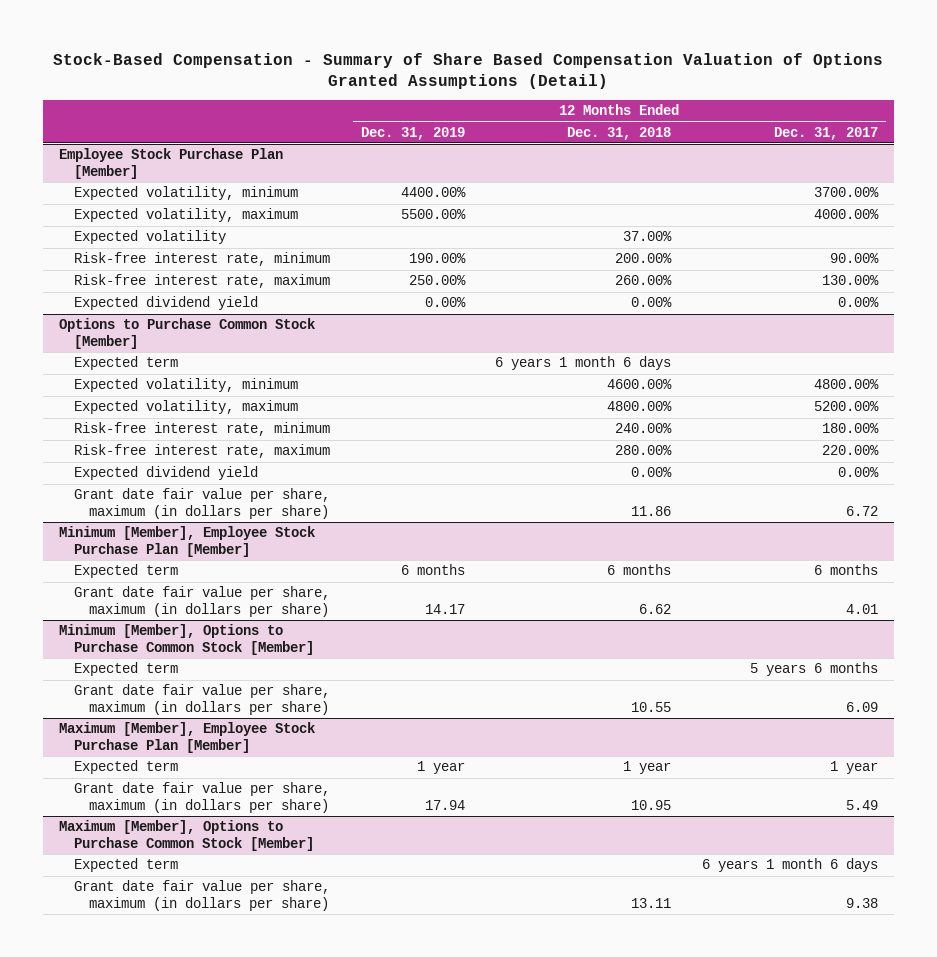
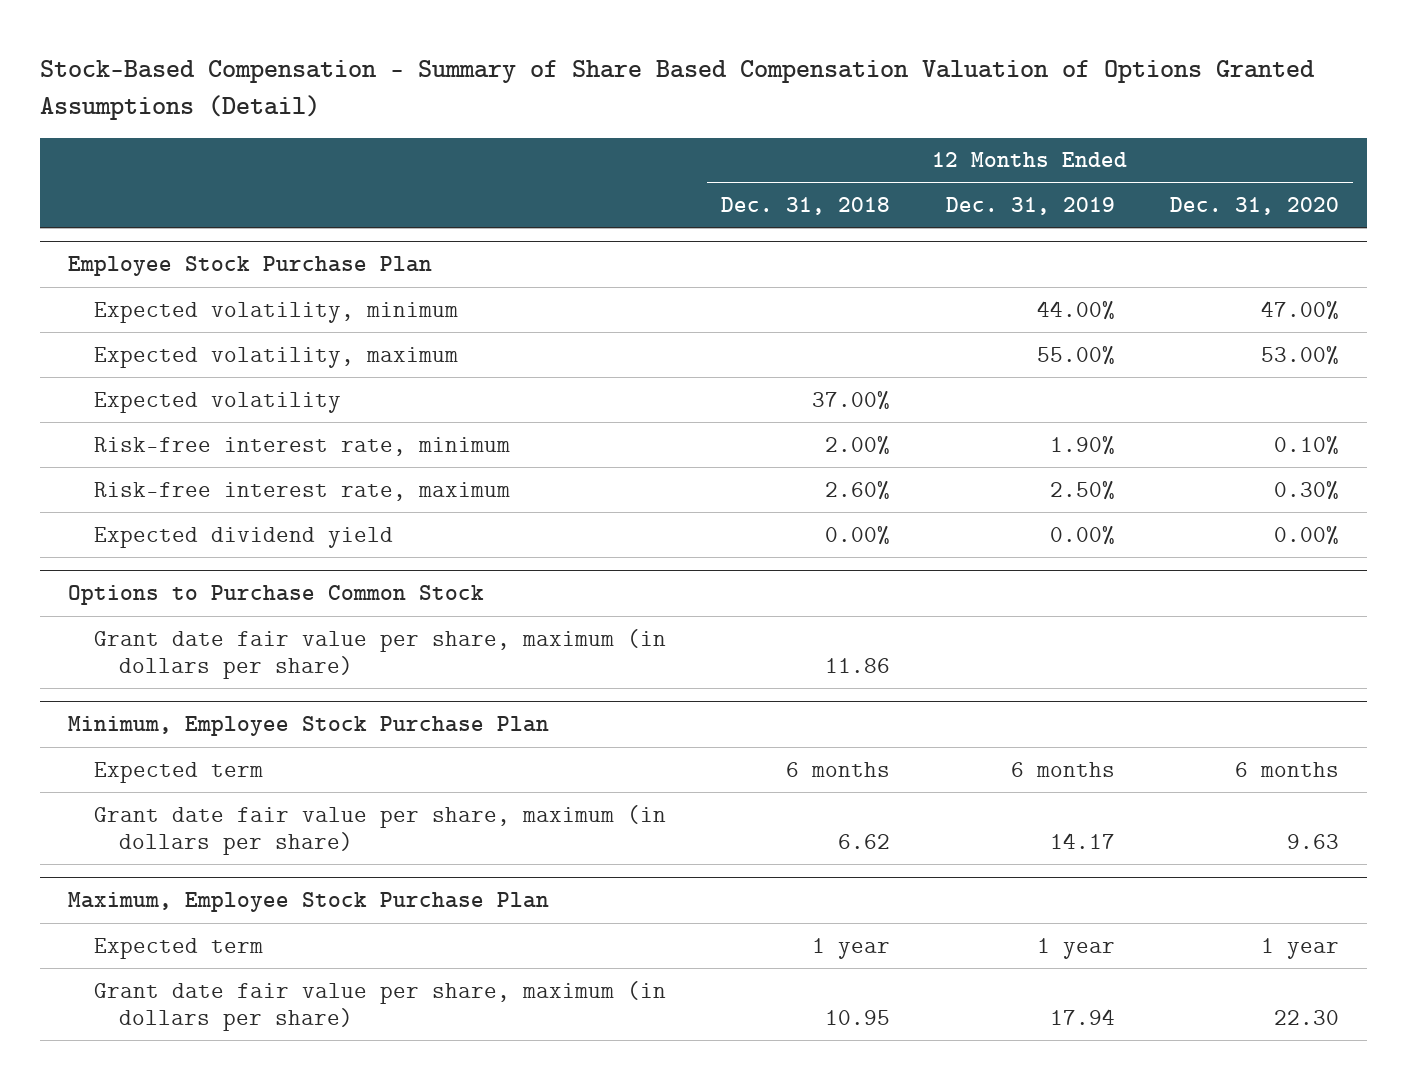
- | 12 Months Ended Dec. 31, 2019 | 12 Months Ended Dec. 31, 2018 | 12 Months Ended Dec. 31, 2017
+ | 12 Months Ended Dec. 31, 2018 | 12 Months Ended Dec. 31, 2019 | 12 Months Ended Dec. 31, 2020
- Employee Stock Purchase Plan [Member]
- Expected volatility, minimum | 4400.00% | | 3700.00%
- Expected volatility, maximum | 5500.00% | | 4000.00%
+ Employee Stock Purchase Plan
+ Expected volatility, minimum | | 44.00% | 47.00%
+ Expected volatility, maximum | | 55.00% | 53.00%
- Risk-free interest rate, minimum | 190.00% | 200.00% | 90.00%
- Risk-free interest rate, maximum | 250.00% | 260.00% | 130.00%
+ Risk-free interest rate, minimum | 2.00% | 1.90% | 0.10%
+ Risk-free interest rate, maximum | 2.60% | 2.50% | 0.30%
- Options to Purchase Common Stock [Member]
- Expected term | | 6 years 1 month 6 days |
- Expected volatility, minimum | | 4600.00% | 4800.00%
- Expected volatility, maximum | | 4800.00% | 5200.00%
- Risk-free interest rate, minimum | | 240.00% | 180.00%
- Risk-free interest rate, maximum | | 280.00% | 220.00%
- Expected dividend yield | | 0.00% | 0.00%
+ Options to Purchase Common Stock
- Minimum [Member], Employee Stock Purchase Plan [Member]
+ Minimum, Employee Stock Purchase Plan
- Minimum [Member], Options to Purchase Common Stock [Member]
- Expected term | | | 5 years 6 months
- Grant date fair value per share, maximum (in dollars per share) | | 10.55 | 6.09
- Maximum [Member], Employee Stock Purchase Plan [Member]
+ Maximum, Employee Stock Purchase Plan
- Maximum [Member], Options to Purchase Common Stock [Member]
- Expected term | | | 6 years 1 month 6 days
- Grant date fair value per share, maximum (in dollars per share) | | 13.11 | 9.38

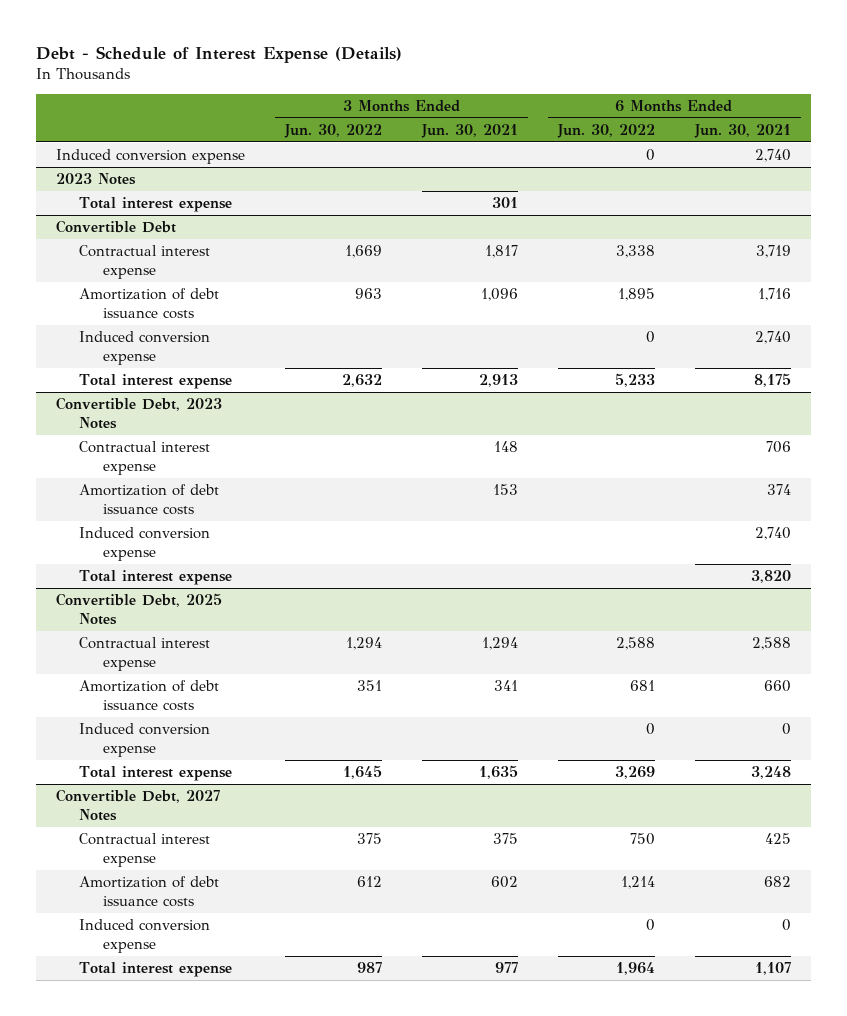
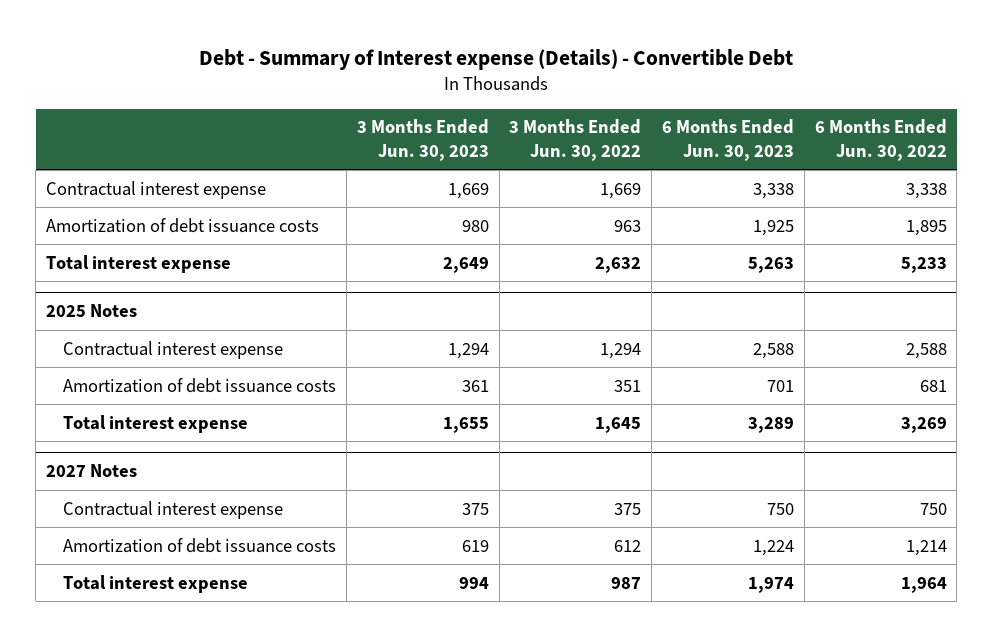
- Debt - Schedule of Interest Expense (Details)
+ Debt - Summary of Interest expense (Details) - Convertible Debt
- | 3 Months Ended Jun. 30, 2022 | 3 Months Ended Jun. 30, 2021 | 6 Months Ended Jun. 30, 2022 | 6 Months Ended Jun. 30, 2021
+ | 3 Months Ended Jun. 30, 2023 | 3 Months Ended Jun. 30, 2022 | 6 Months Ended Jun. 30, 2023 | 6 Months Ended Jun. 30, 2022
- Induced conversion expense | | | 0 | 2,740
- 2023 Notes
- Total interest expense | | 301 | |
- Convertible Debt
- Induced conversion expense | | | 0 | 2,740
- Convertible Debt, 2023 Notes
- Contractual interest expense | | 148 | | 706
- Amortization of debt issuance costs | | 153 | | 374
- Induced conversion expense | | | | 2,740
- Total interest expense | | | | 3,820
- Convertible Debt, 2025 Notes
+ 2025 Notes
- Induced conversion expense | | | 0 | 0
- Convertible Debt, 2027 Notes
+ 2027 Notes
- Induced conversion expense | | | 0 | 0

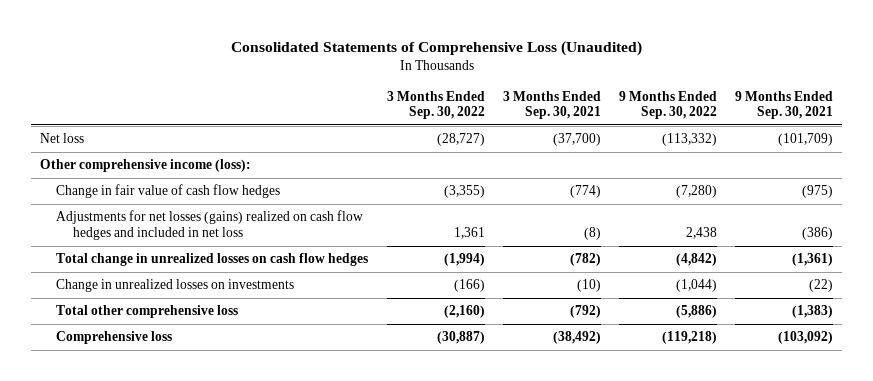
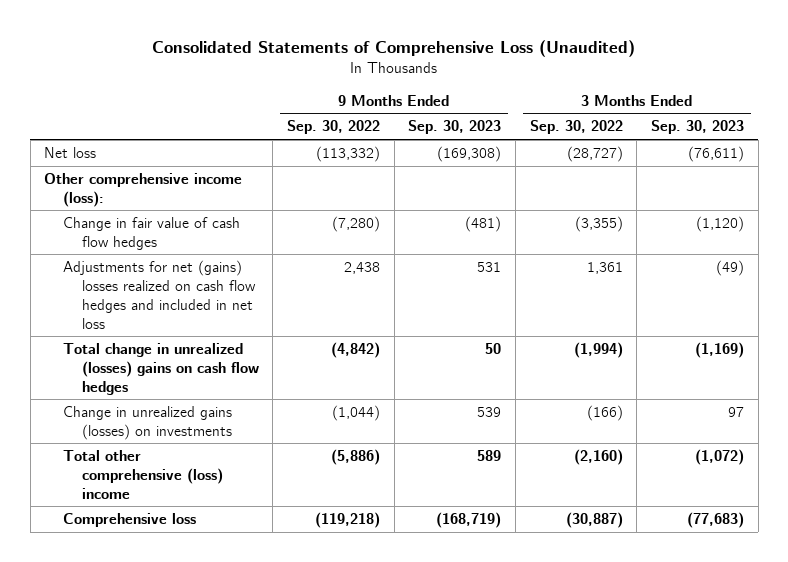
- | 3 Months Ended Sep. 30, 2022 | 3 Months Ended Sep. 30, 2021 | 9 Months Ended Sep. 30, 2022 | 9 Months Ended Sep. 30, 2021
+ | 9 Months Ended Sep. 30, 2022 | 9 Months Ended Sep. 30, 2023 | 3 Months Ended Sep. 30, 2022 | 3 Months Ended Sep. 30, 2023
- Adjustments for net losses (gains) realized on cash flow hedges and included in net loss | 1,361 | (8) | 2,438 | (386)
- Total change in unrealized losses on cash flow hedges | (1,994) | (782) | (4,842) | (1,361)
- Change in unrealized losses on investments | (166) | (10) | (1,044) | (22)
- Total other comprehensive loss | (2,160) | (792) | (5,886) | (1,383)
+ Adjustments for net (gains) losses realized on cash flow hedges and included in net loss | 2,438 | 531 | 1,361 | (49)
+ Total change in unrealized (losses) gains on cash flow hedges | (4,842) | 50 | (1,994) | (1,169)
+ Change in unrealized gains (losses) on investments | (1,044) | 539 | (166) | 97
+ Total other comprehensive (loss) income | (5,886) | 589 | (2,160) | (1,072)

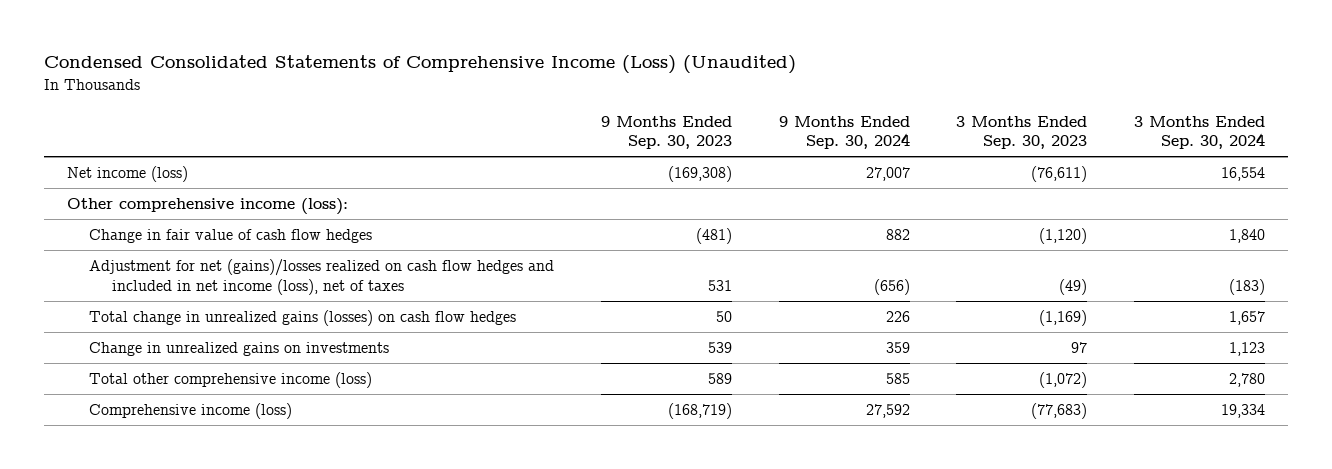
- Consolidated Statements of Comprehensive Loss (Unaudited)
+ Condensed Consolidated Statements of Comprehensive Income (Loss) (Unaudited)
- | 9 Months Ended Sep. 30, 2022 | 9 Months Ended Sep. 30, 2023 | 3 Months Ended Sep. 30, 2022 | 3 Months Ended Sep. 30, 2023
+ | 9 Months Ended Sep. 30, 2023 | 9 Months Ended Sep. 30, 2024 | 3 Months Ended Sep. 30, 2023 | 3 Months Ended Sep. 30, 2024
- Net loss | (113,332) | (169,308) | (28,727) | (76,611)
+ Net income (loss) | (169,308) | 27,007 | (76,611) | 16,554
- Adjustments for net (gains) losses realized on cash flow hedges and included in net loss | 2,438 | 531 | 1,361 | (49)
- Total change in unrealized (losses) gains on cash flow hedges | (4,842) | 50 | (1,994) | (1,169)
- Change in unrealized gains (losses) on investments | (1,044) | 539 | (166) | 97
- Total other comprehensive (loss) income | (5,886) | 589 | (2,160) | (1,072)
- Comprehensive loss | (119,218) | (168,719) | (30,887) | (77,683)
+ Adjustment for net (gains)/losses realized on cash flow hedges and included in net income (loss), net of taxes | 531 | (656) | (49) | (183)
+ Total change in unrealized gains (losses) on cash flow hedges | 50 | 226 | (1,169) | 1,657
+ Change in unrealized gains on investments | 539 | 359 | 97 | 1,123
+ Total other comprehensive income (loss) | 589 | 585 | (1,072) | 2,780
+ Comprehensive income (loss) | (168,719) | 27,592 | (77,683) | 19,334

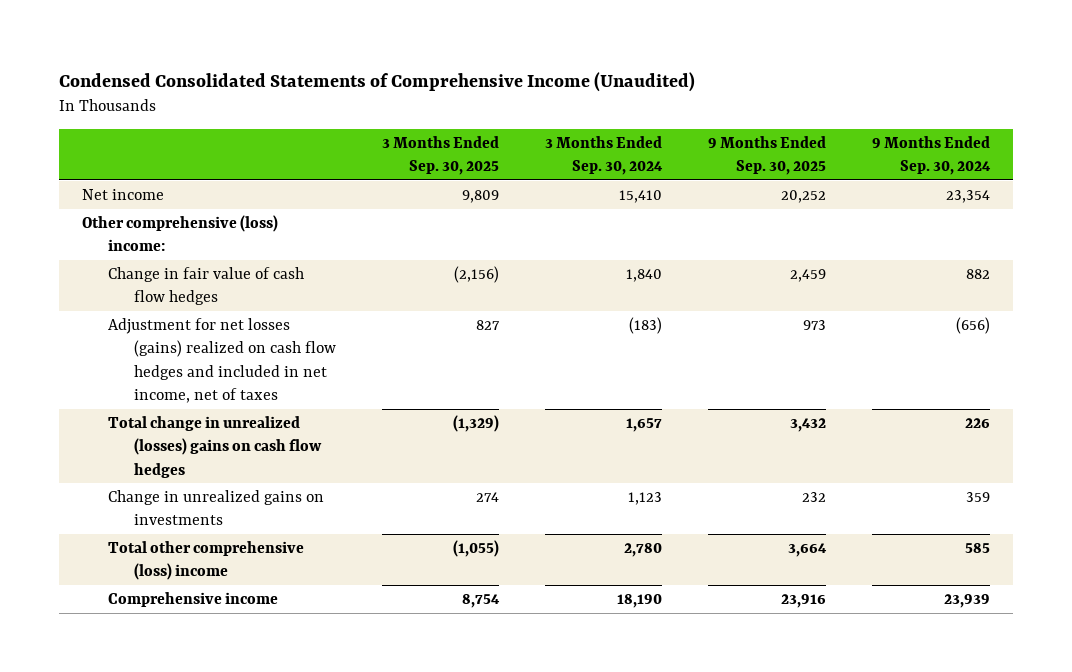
- Condensed Consolidated Statements of Comprehensive Income (Loss) (Unaudited)
+ Condensed Consolidated Statements of Comprehensive Income (Unaudited)
- | 9 Months Ended Sep. 30, 2023 | 9 Months Ended Sep. 30, 2024 | 3 Months Ended Sep. 30, 2023 | 3 Months Ended Sep. 30, 2024
+ | 3 Months Ended Sep. 30, 2025 | 3 Months Ended Sep. 30, 2024 | 9 Months Ended Sep. 30, 2025 | 9 Months Ended Sep. 30, 2024
- Net income (loss) | (169,308) | 27,007 | (76,611) | 16,554
- Other comprehensive income (loss):
+ Net income | 9,809 | 15,410 | 20,252 | 23,354
+ Other comprehensive (loss) income:
- Adjustment for net (gains)/losses realized on cash flow hedges and included in net income (loss), net of taxes | 531 | (656) | (49) | (183)
- Total change in unrealized gains (losses) on cash flow hedges | 50 | 226 | (1,169) | 1,657
+ Adjustment for net losses (gains) realized on cash flow hedges and included in net income, net of taxes | 827 | (183) | 973 | (656)
+ Total change in unrealized (losses) gains on cash flow hedges | (1,329) | 1,657 | 3,432 | 226
- Total other comprehensive income (loss) | 589 | 585 | (1,072) | 2,780
- Comprehensive income (loss) | (168,719) | 27,592 | (77,683) | 19,334
+ Total other comprehensive (loss) income | (1,055) | 2,780 | 3,664 | 585
+ Comprehensive income | 8,754 | 18,190 | 23,916 | 23,939

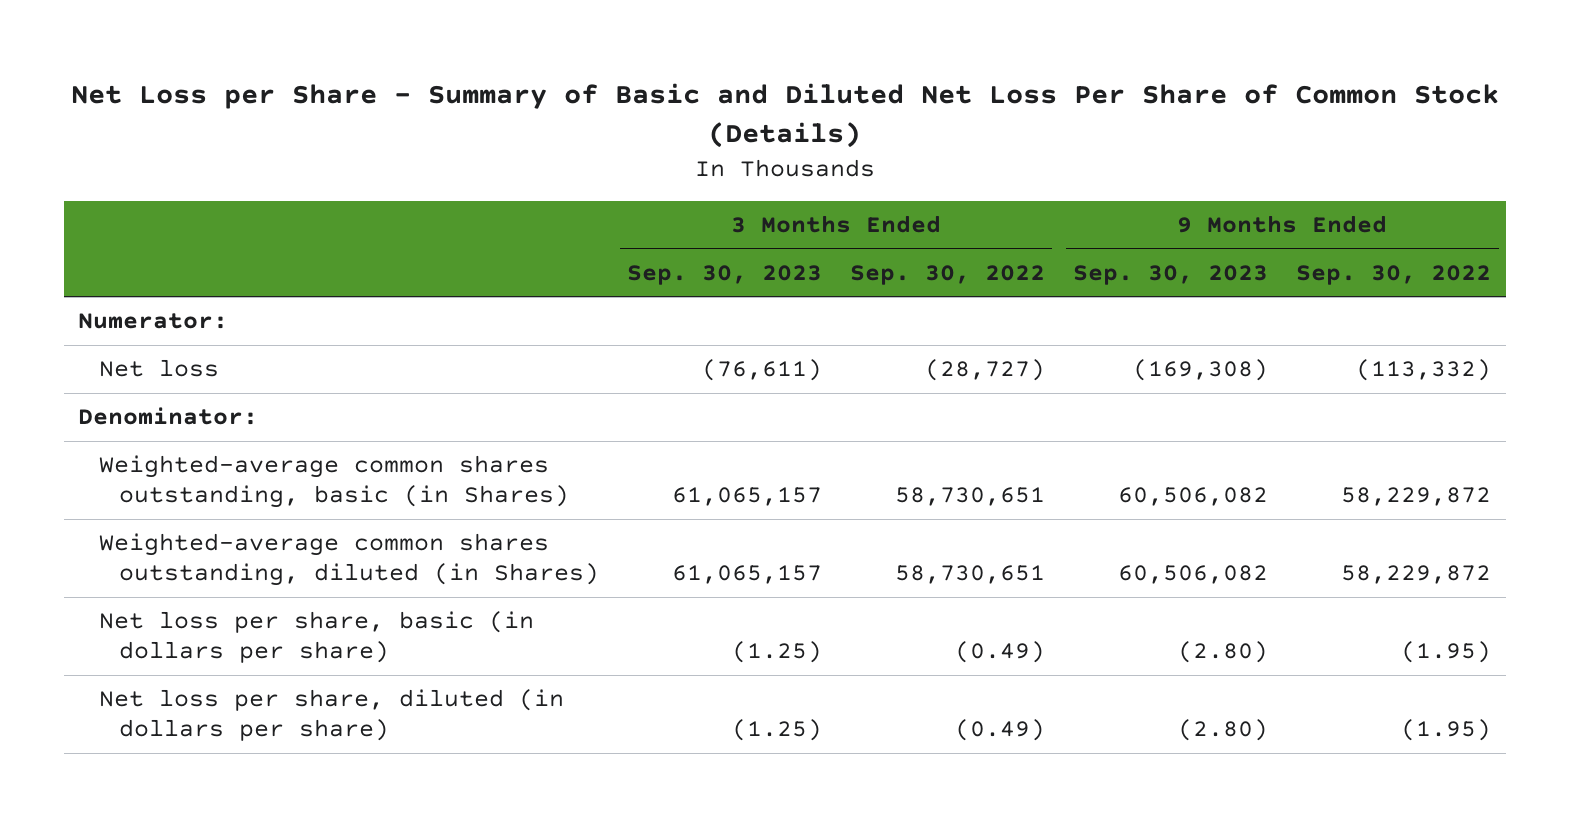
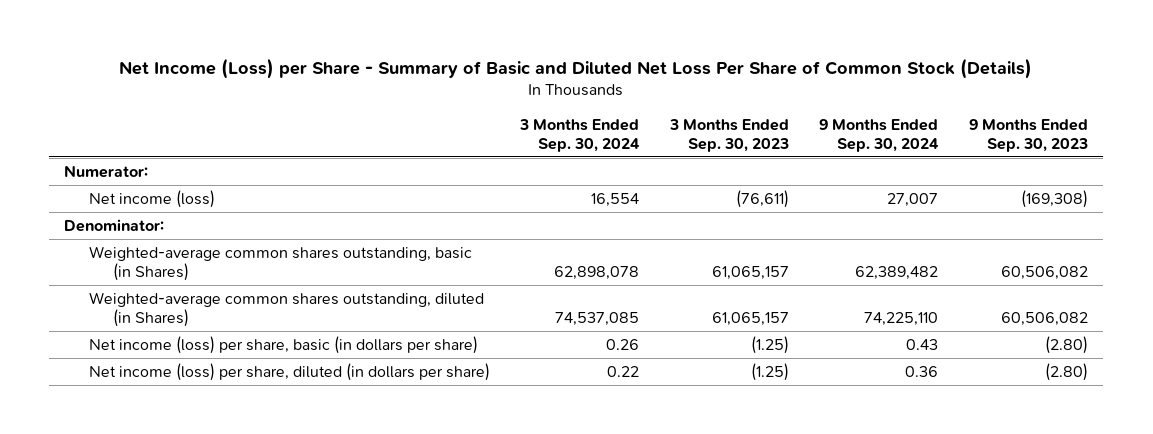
- Net Loss per Share - Summary of Basic and Diluted Net Loss Per Share of Common Stock (Details)
+ Net Income (Loss) per Share - Summary of Basic and Diluted Net Loss Per Share of Common Stock (Details)
- | 3 Months Ended Sep. 30, 2023 | 3 Months Ended Sep. 30, 2022 | 9 Months Ended Sep. 30, 2023 | 9 Months Ended Sep. 30, 2022
+ | 3 Months Ended Sep. 30, 2024 | 3 Months Ended Sep. 30, 2023 | 9 Months Ended Sep. 30, 2024 | 9 Months Ended Sep. 30, 2023
- Net loss | (76,611) | (28,727) | (169,308) | (113,332)
+ Net income (loss) | 16,554 | (76,611) | 27,007 | (169,308)
- Net loss per share, basic (in dollars per share) | (1.25) | (0.49) | (2.80) | (1.95)
- Net loss per share, diluted (in dollars per share) | (1.25) | (0.49) | (2.80) | (1.95)
+ Net income (loss) per share, basic (in dollars per share) | 0.26 | (1.25) | 0.43 | (2.80)
+ Net income (loss) per share, diluted (in dollars per share) | 0.22 | (1.25) | 0.36 | (2.80)

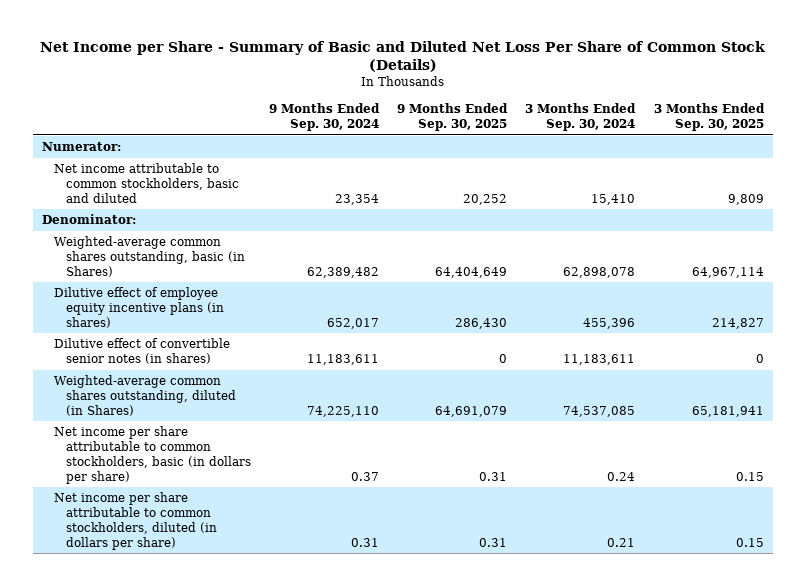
- Net Income (Loss) per Share - Summary of Basic and Diluted Net Loss Per Share of Common Stock (Details)
+ Net Income per Share - Summary of Basic and Diluted Net Loss Per Share of Common Stock (Details)
- | 3 Months Ended Sep. 30, 2024 | 3 Months Ended Sep. 30, 2023 | 9 Months Ended Sep. 30, 2024 | 9 Months Ended Sep. 30, 2023
+ | 9 Months Ended Sep. 30, 2024 | 9 Months Ended Sep. 30, 2025 | 3 Months Ended Sep. 30, 2024 | 3 Months Ended Sep. 30, 2025
- Net income (loss) | 16,554 | (76,611) | 27,007 | (169,308)
+ Net income attributable to common stockholders, basic and diluted | 23,354 | 20,252 | 15,410 | 9,809
+ Dilutive effect of employee equity incentive plans (in shares) | 652,017 | 286,430 | 455,396 | 214,827
+ Dilutive effect of convertible senior notes (in shares) | 11,183,611 | 0 | 11,183,611 | 0
- Net income (loss) per share, basic (in dollars per share) | 0.26 | (1.25) | 0.43 | (2.80)
- Net income (loss) per share, diluted (in dollars per share) | 0.22 | (1.25) | 0.36 | (2.80)
+ Net income per share attributable to common stockholders, basic (in dollars per share) | 0.37 | 0.31 | 0.24 | 0.15
+ Net income per share attributable to common stockholders, diluted (in dollars per share) | 0.31 | 0.31 | 0.21 | 0.15

